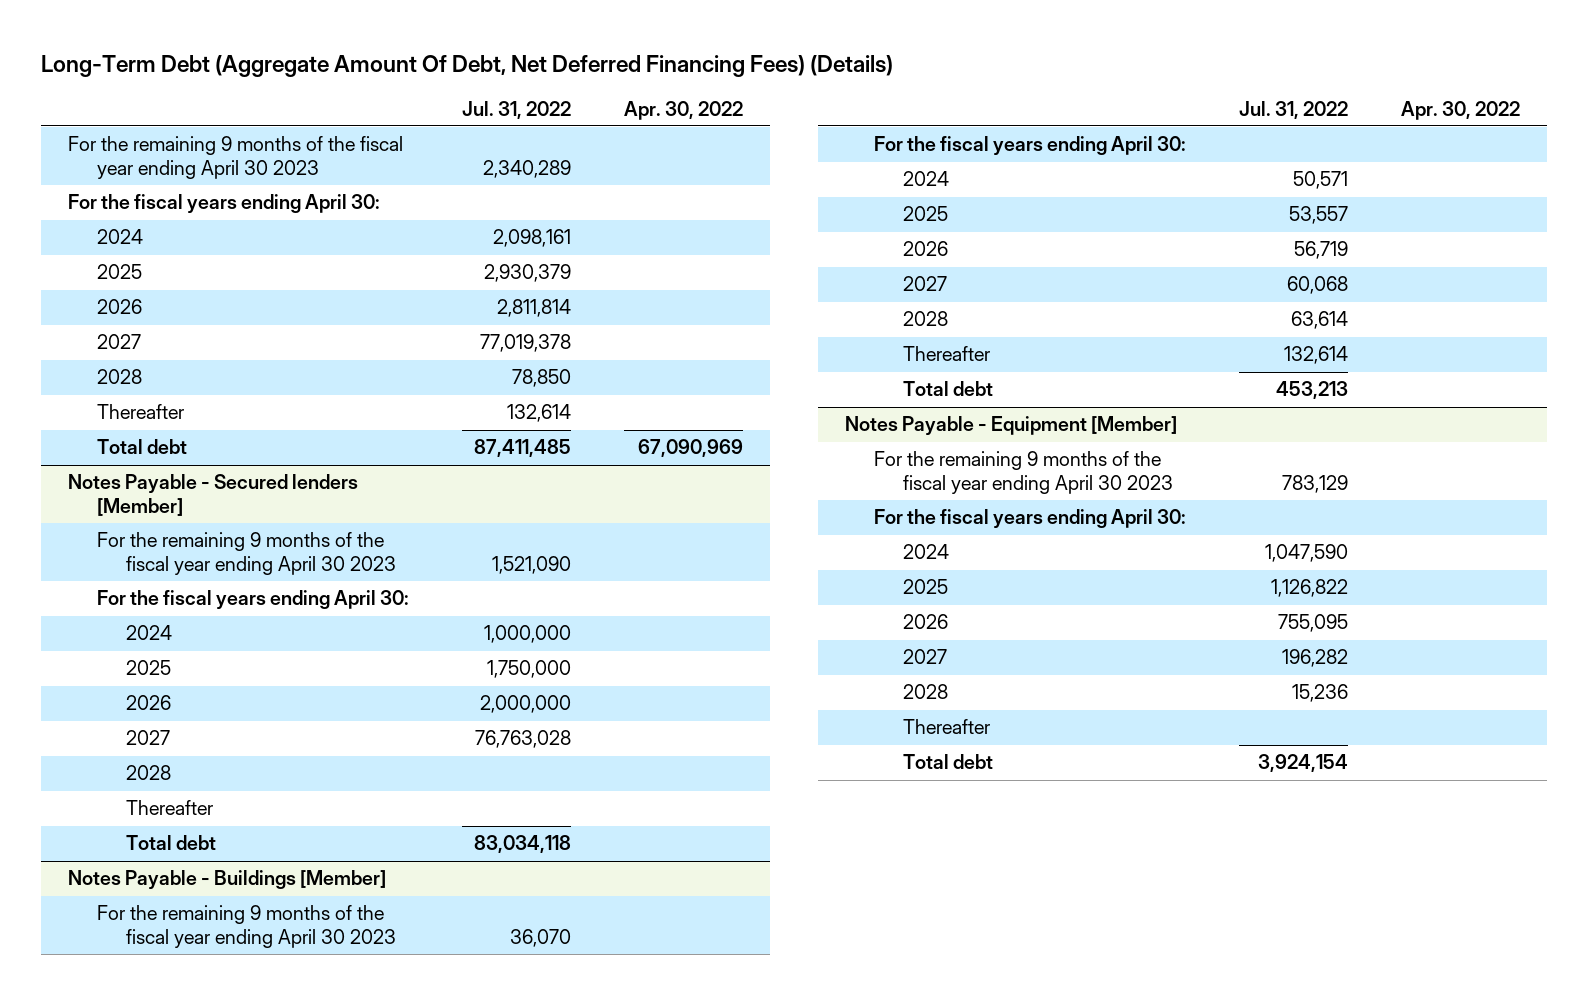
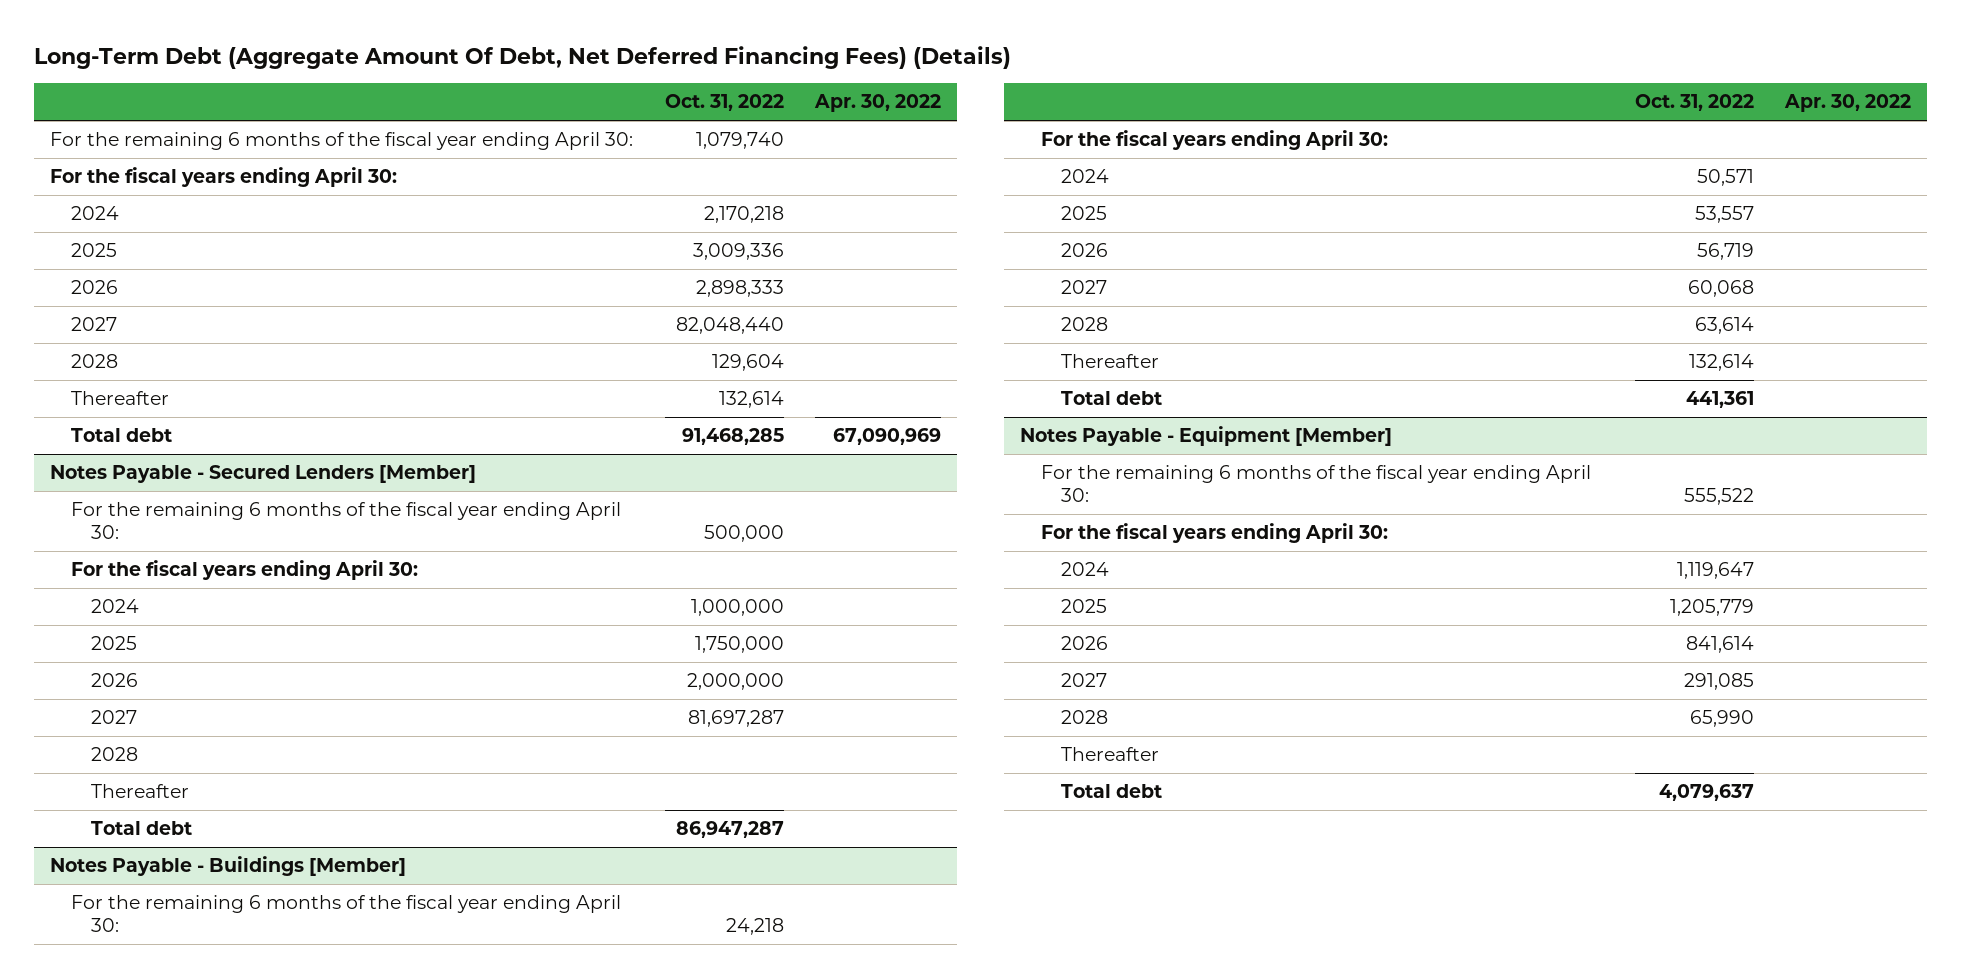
- | Jul. 31, 2022 | Apr. 30, 2022
+ | Oct. 31, 2022 | Apr. 30, 2022
- For the remaining 9 months of the fiscal year ending April 30 2023 | 2,340,289 |
+ For the remaining 6 months of the fiscal year ending April 30: | 1,079,740 |
- Notes Payable - Secured lenders [Member]
- For the remaining 9 months of the fiscal year ending April 30 2023 | 1,521,090 |
+ Notes Payable - Secured Lenders [Member]
+ For the remaining 6 months of the fiscal year ending April 30: | 500,000 |
@ Notes Payable - Buildings [Member]
- For the remaining 9 months of the fiscal year ending April 30 2023 | 36,070 |
+ For the remaining 6 months of the fiscal year ending April 30: | 24,218 |
@ Notes Payable - Equipment [Member]
- For the remaining 9 months of the fiscal year ending April 30 2023 | 783,129 |
+ For the remaining 6 months of the fiscal year ending April 30: | 555,522 |

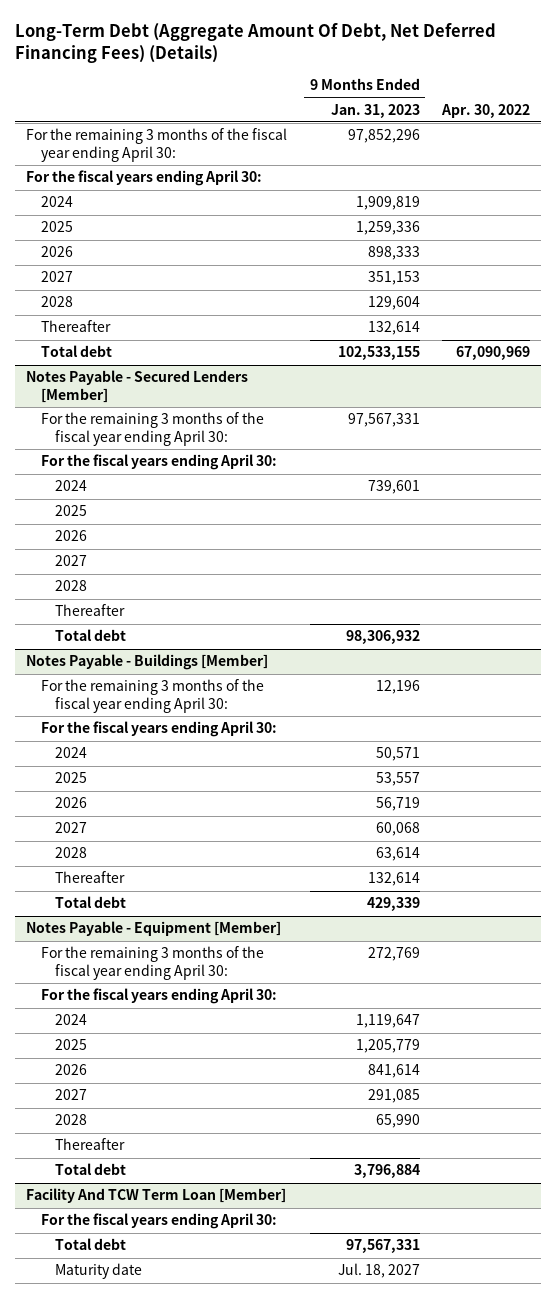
- | Oct. 31, 2022 | Apr. 30, 2022
+ | 9 Months Ended Jan. 31, 2023 | Apr. 30, 2022
- For the remaining 6 months of the fiscal year ending April 30: | 1,079,740 |
+ For the remaining 3 months of the fiscal year ending April 30: | 97,852,296 |
@ Notes Payable - Secured Lenders [Member]
- For the remaining 6 months of the fiscal year ending April 30: | 500,000 |
+ For the remaining 3 months of the fiscal year ending April 30: | 97,567,331 |
@ Notes Payable - Buildings [Member]
- For the remaining 6 months of the fiscal year ending April 30: | 24,218 |
+ For the remaining 3 months of the fiscal year ending April 30: | 12,196 |
@ Notes Payable - Equipment [Member]
- For the remaining 6 months of the fiscal year ending April 30: | 555,522 |
+ For the remaining 3 months of the fiscal year ending April 30: | 272,769 |
+ Facility And TCW Term Loan [Member]
+ For the fiscal years ending April 30:
+ Total debt | 97,567,331 |
+ Maturity date | Jul. 18, 2027 |

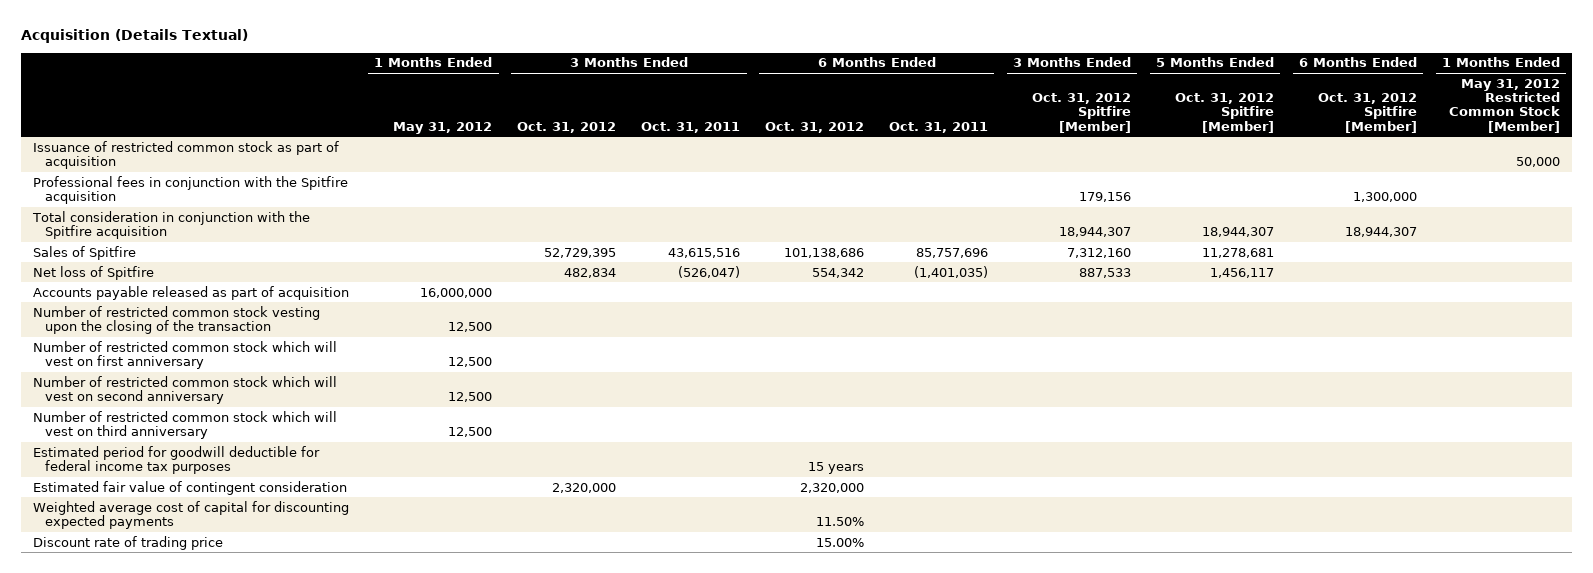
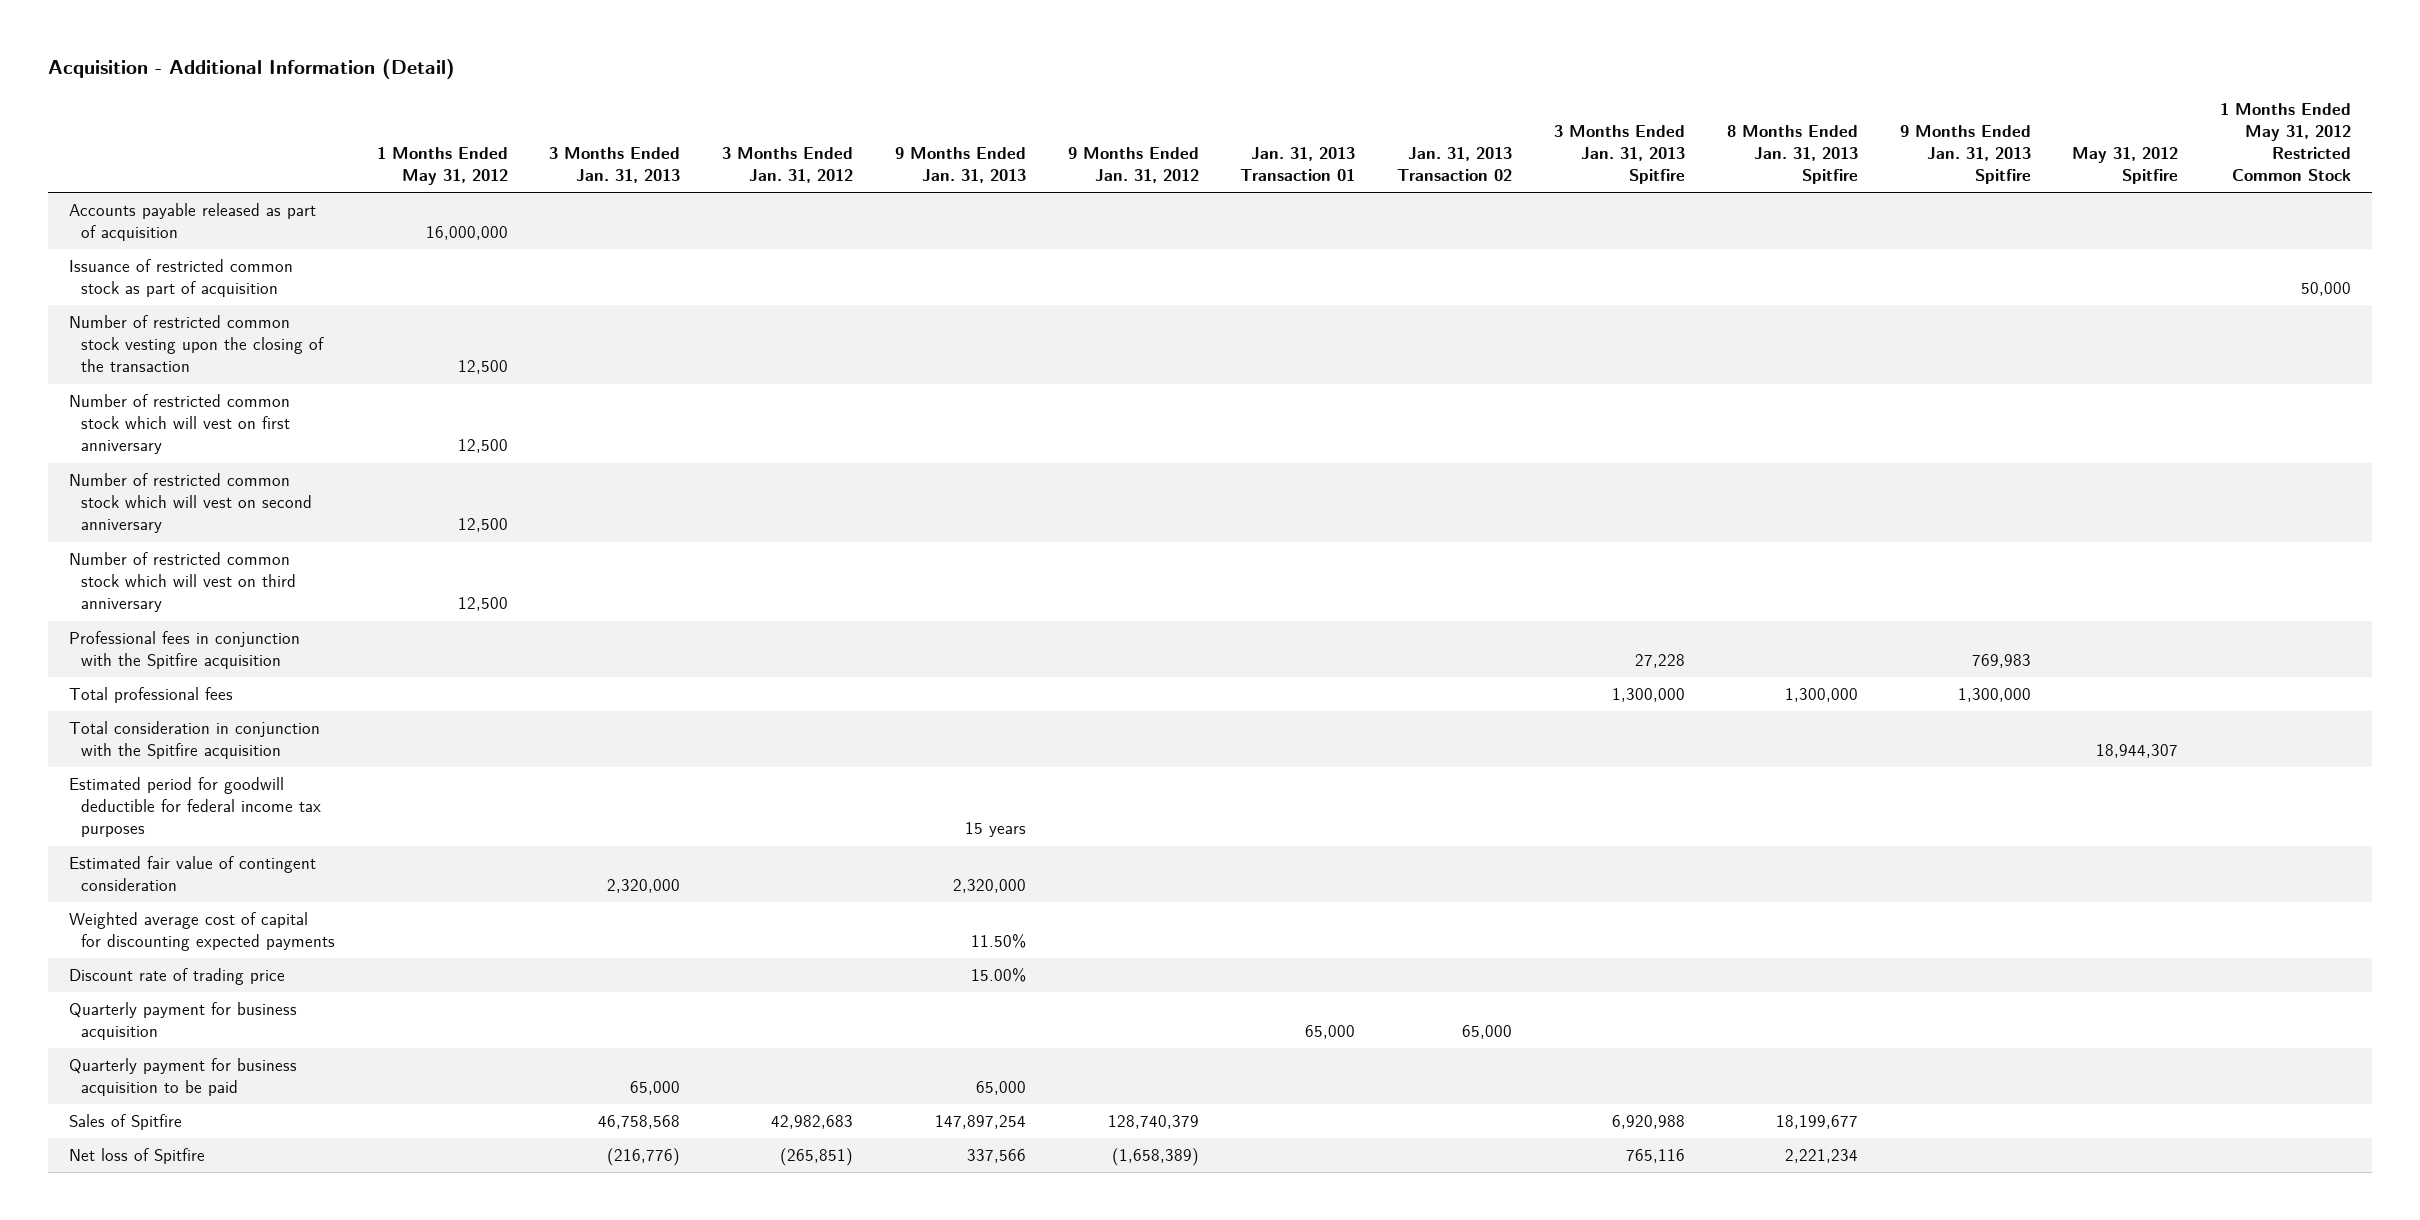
- Acquisition (Details Textual)
+ Acquisition - Additional Information (Detail)
- | 1 Months Ended May 31, 2012 | 3 Months Ended Oct. 31, 2012 | 3 Months Ended Oct. 31, 2011 | 6 Months Ended Oct. 31, 2012 | 6 Months Ended Oct. 31, 2011 | 3 Months Ended Oct. 31, 2012 Spitfire [Member] | 5 Months Ended Oct. 31, 2012 Spitfire [Member] | 6 Months Ended Oct. 31, 2012 Spitfire [Member] | 1 Months Ended May 31, 2012 Restricted Common Stock [Member]
+ | 1 Months Ended May 31, 2012 | 3 Months Ended Jan. 31, 2013 | 3 Months Ended Jan. 31, 2012 | 9 Months Ended Jan. 31, 2013 | 9 Months Ended Jan. 31, 2012 | Jan. 31, 2013 Transaction 01 | Jan. 31, 2013 Transaction 02 | 3 Months Ended Jan. 31, 2013 Spitfire | 8 Months Ended Jan. 31, 2013 Spitfire | 9 Months Ended Jan. 31, 2013 Spitfire | May 31, 2012 Spitfire | 1 Months Ended May 31, 2012 Restricted Common Stock
moved down: Issuance of restricted common stock as part of acquisition | | | | | | | | | | | | 50,000
moved down: Professional fees in conjunction with the Spitfire acquisition | | | | | | | | 27,228 | | 769,983 | |
+ Total professional fees | | | | | | | | 1,300,000 | 1,300,000 | 1,300,000 | |
moved down: Total consideration in conjunction with the Spitfire acquisition | | | | | | | | | | | 18,944,307 |
+ Quarterly payment for business acquisition | | | | | | 65,000 | 65,000 | | | | |
+ Quarterly payment for business acquisition to be paid | | 65,000 | | 65,000 | | | | | | | |
moved down: Sales of Spitfire | | 46,758,568 | 42,982,683 | 147,897,254 | 128,740,379 | | | 6,920,988 | 18,199,677 | | |
moved down: Net loss of Spitfire | | (216,776) | (265,851) | 337,566 | (1,658,389) | | | 765,116 | 2,221,234 | | |

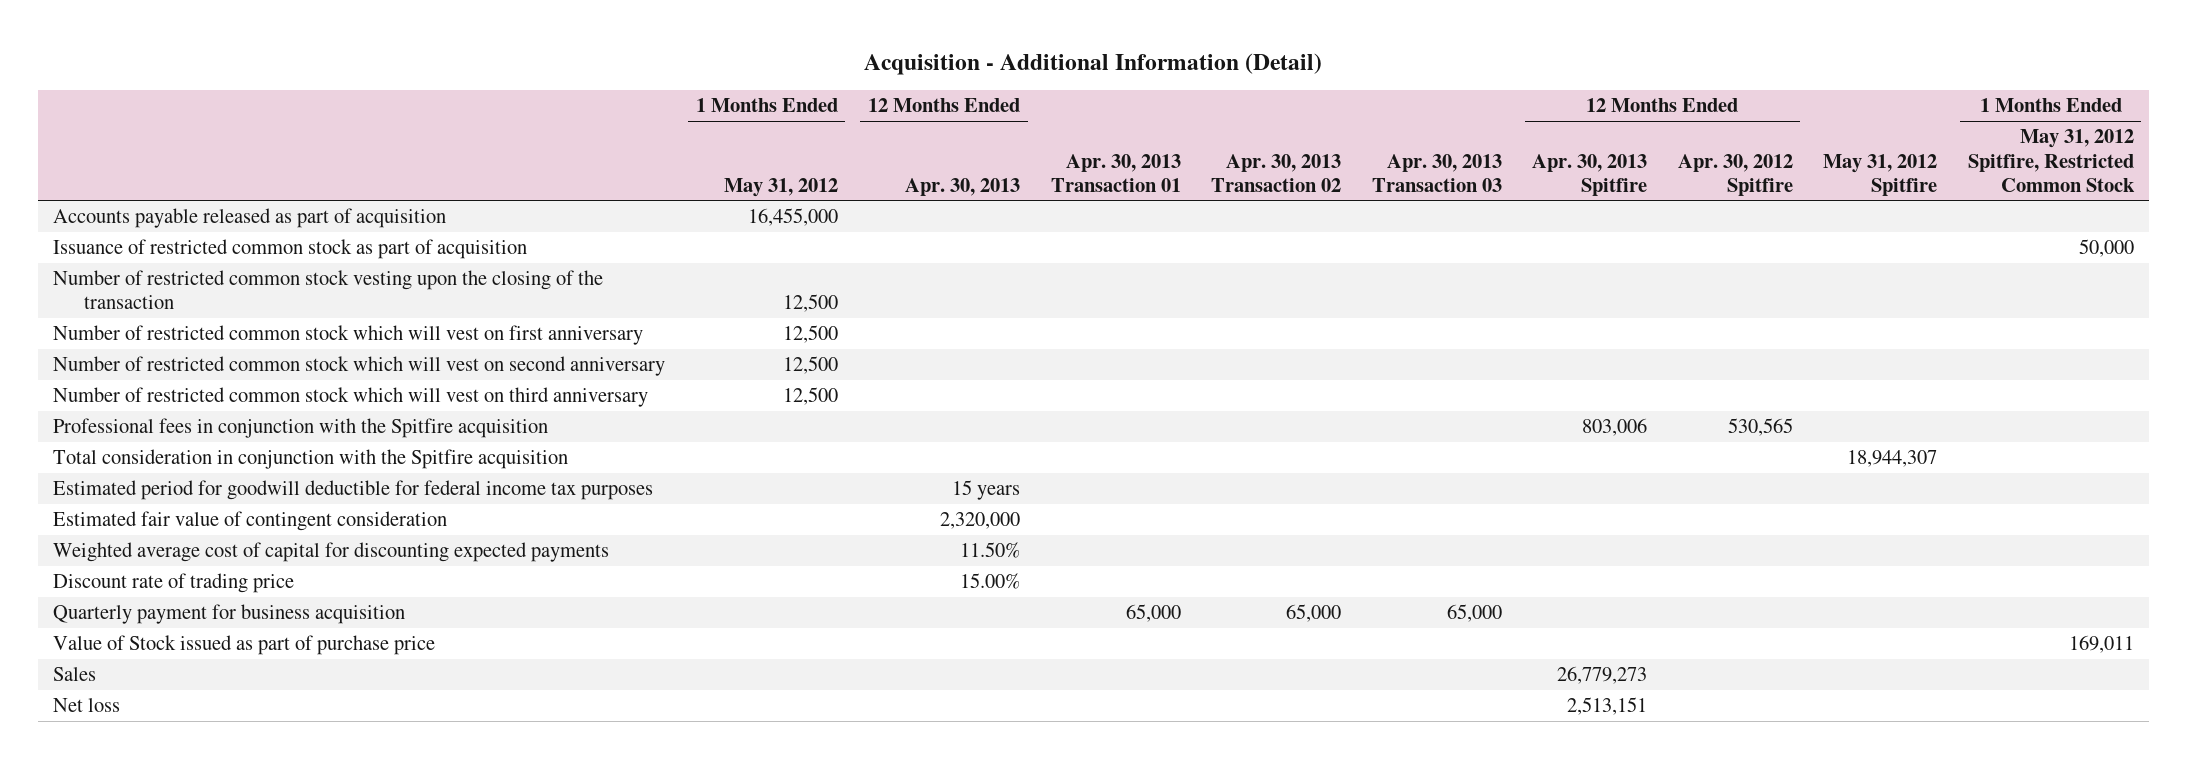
- | 1 Months Ended May 31, 2012 | 3 Months Ended Jan. 31, 2013 | 3 Months Ended Jan. 31, 2012 | 9 Months Ended Jan. 31, 2013 | 9 Months Ended Jan. 31, 2012 | Jan. 31, 2013 Transaction 01 | Jan. 31, 2013 Transaction 02 | 3 Months Ended Jan. 31, 2013 Spitfire | 8 Months Ended Jan. 31, 2013 Spitfire | 9 Months Ended Jan. 31, 2013 Spitfire | May 31, 2012 Spitfire | 1 Months Ended May 31, 2012 Restricted Common Stock
+ | 1 Months Ended May 31, 2012 | 12 Months Ended Apr. 30, 2013 | Apr. 30, 2013 Transaction 01 | Apr. 30, 2013 Transaction 02 | Apr. 30, 2013 Transaction 03 | 12 Months Ended Apr. 30, 2013 Spitfire | 12 Months Ended Apr. 30, 2012 Spitfire | May 31, 2012 Spitfire | 1 Months Ended May 31, 2012 Spitfire, Restricted Common Stock
- Accounts payable released as part of acquisition | 16,000,000 | | | | | | | | | | |
+ Accounts payable released as part of acquisition | 16,455,000 | | | | | | | |
- Total professional fees | | | | | | | | 1,300,000 | 1,300,000 | 1,300,000 | |
- Quarterly payment for business acquisition to be paid | | 65,000 | | 65,000 | | | | | | | |
- Sales of Spitfire | | 46,758,568 | 42,982,683 | 147,897,254 | 128,740,379 | | | 6,920,988 | 18,199,677 | | |
- Net loss of Spitfire | | (216,776) | (265,851) | 337,566 | (1,658,389) | | | 765,116 | 2,221,234 | | |
+ Value of Stock issued as part of purchase price | | | | | | | | | 169,011
+ Sales | | | | | | 26,779,273 | | |
+ Net loss | | | | | | 2,513,151 | | |

